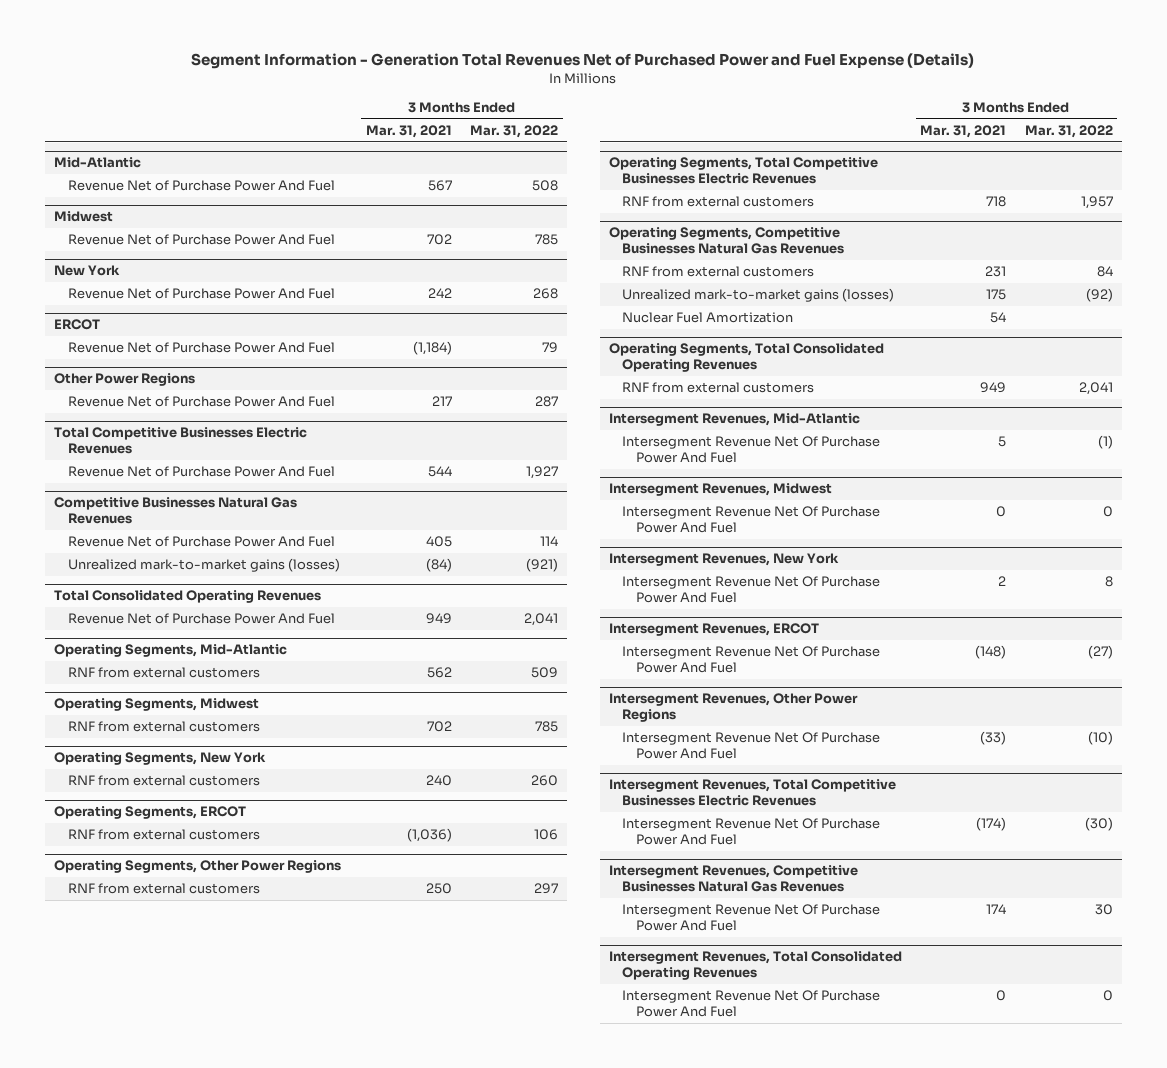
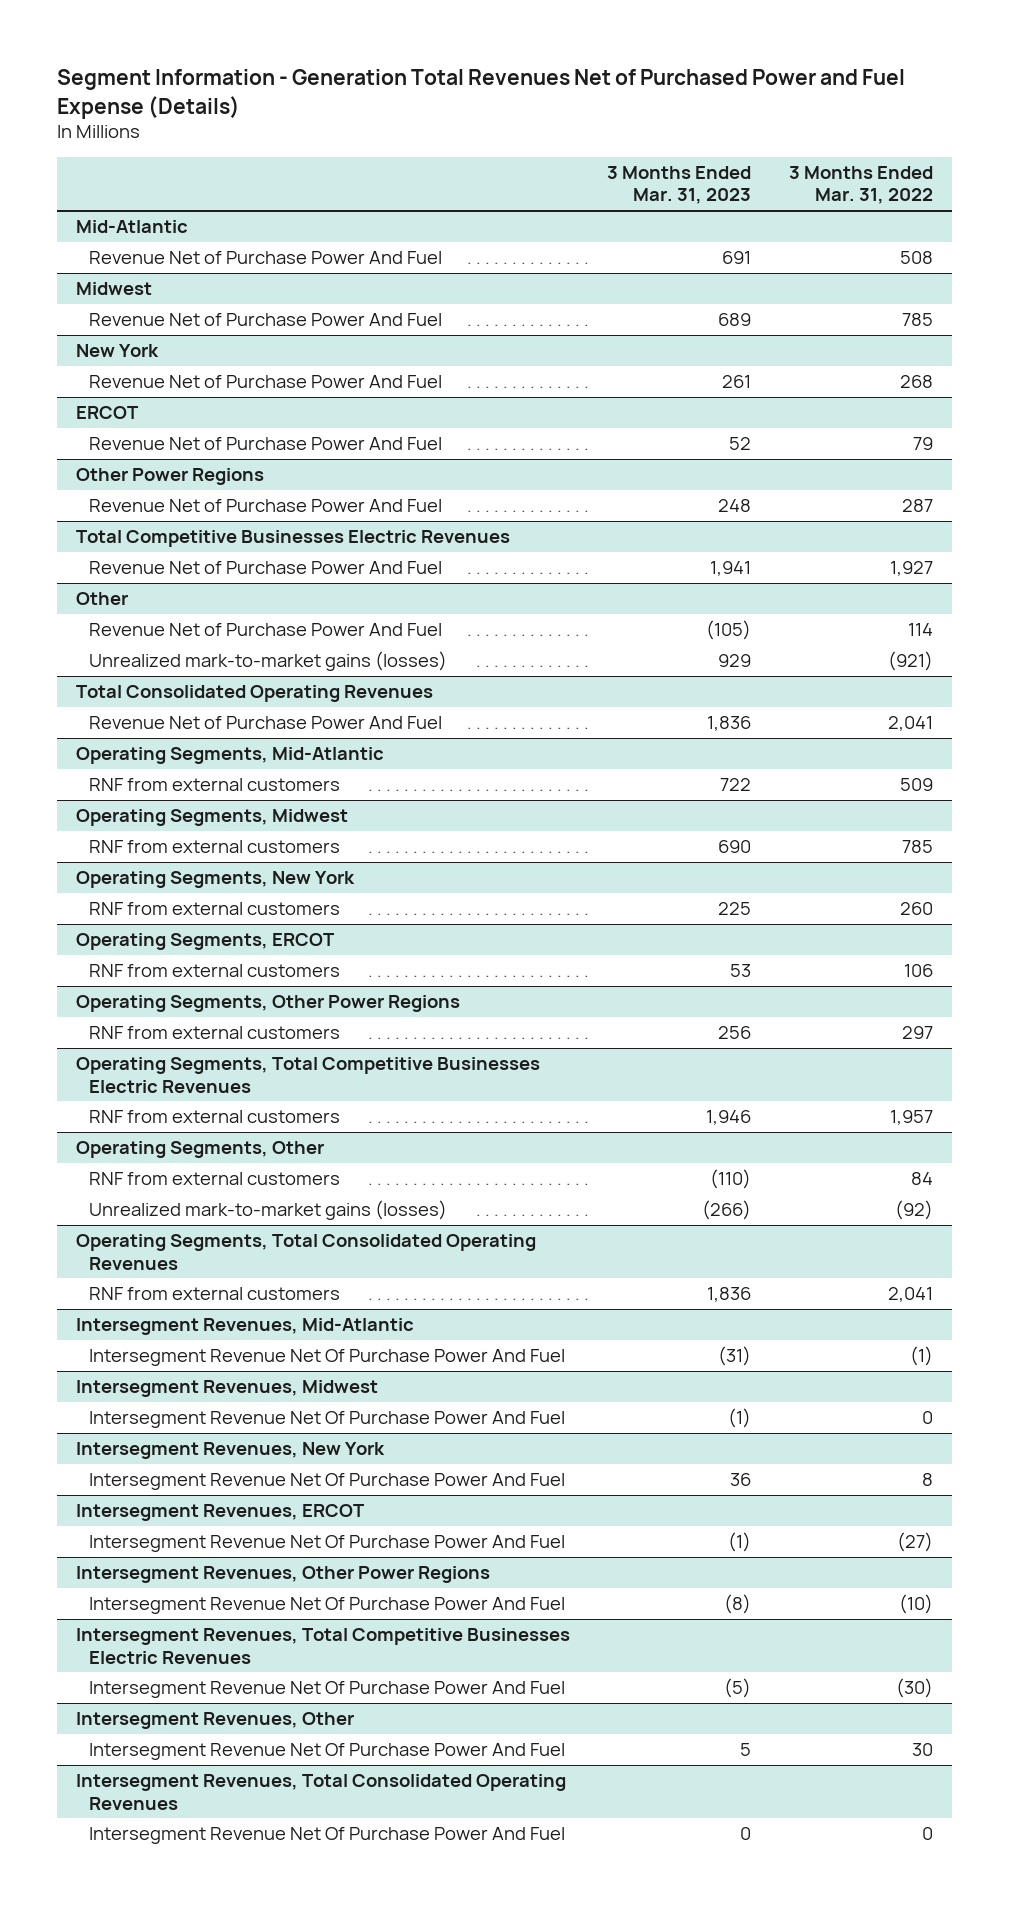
- | 3 Months Ended Mar. 31, 2021 | 3 Months Ended Mar. 31, 2022
+ | 3 Months Ended Mar. 31, 2023 | 3 Months Ended Mar. 31, 2022
- Competitive Businesses Natural Gas Revenues
+ Other
- Operating Segments, Competitive Businesses Natural Gas Revenues
+ Operating Segments, Other
- Nuclear Fuel Amortization | 54 |
- Intersegment Revenues, Competitive Businesses Natural Gas Revenues
+ Intersegment Revenues, Other

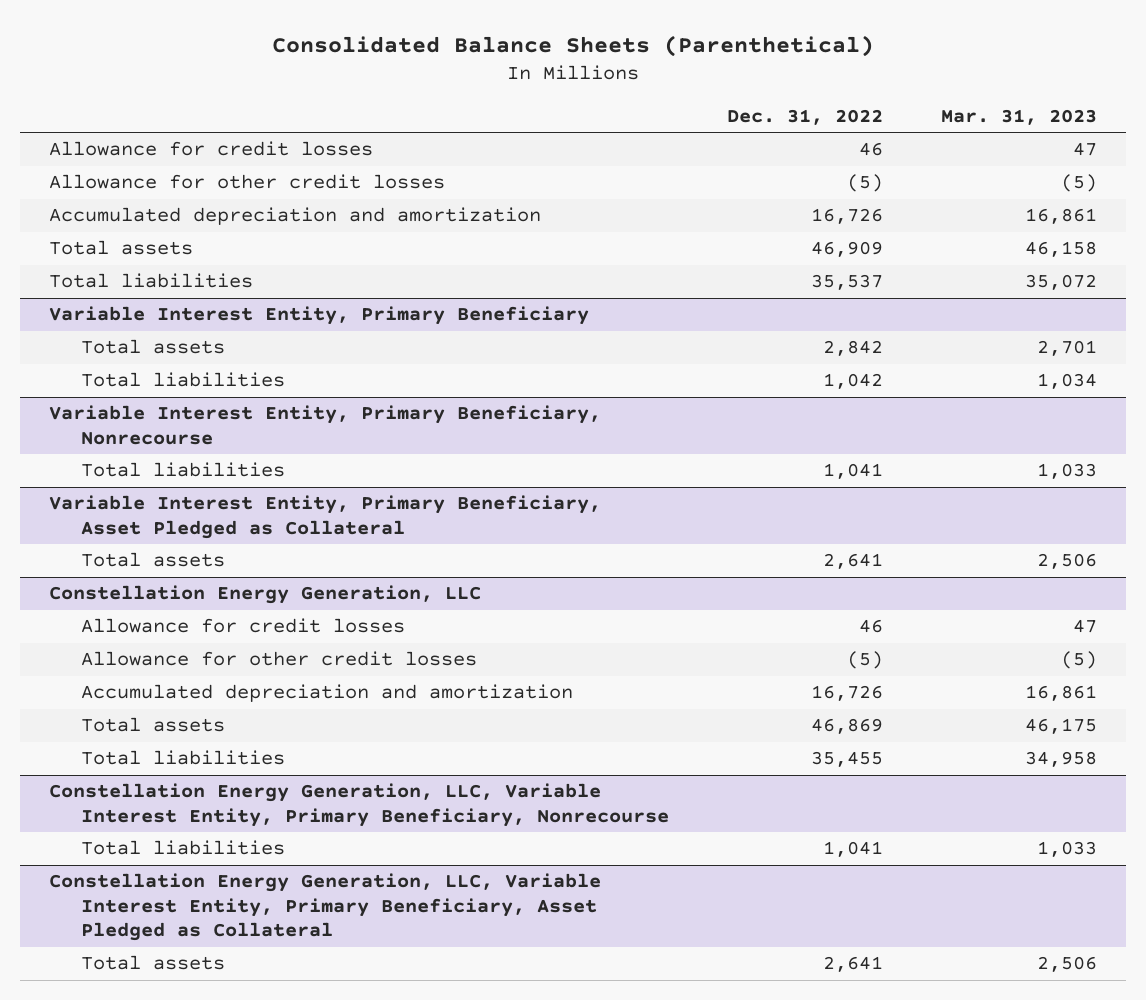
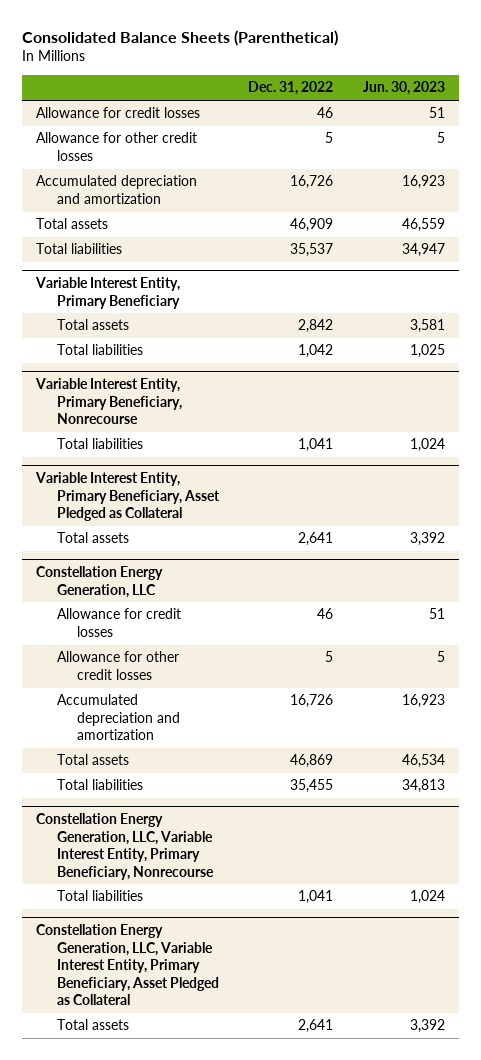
- | Dec. 31, 2022 | Mar. 31, 2023
+ | Dec. 31, 2022 | Jun. 30, 2023
- Allowance for other credit losses | (5) | (5)
+ Allowance for other credit losses | 5 | 5
@ Constellation Energy Generation, LLC
- Allowance for other credit losses | (5) | (5)
+ Allowance for other credit losses | 5 | 5

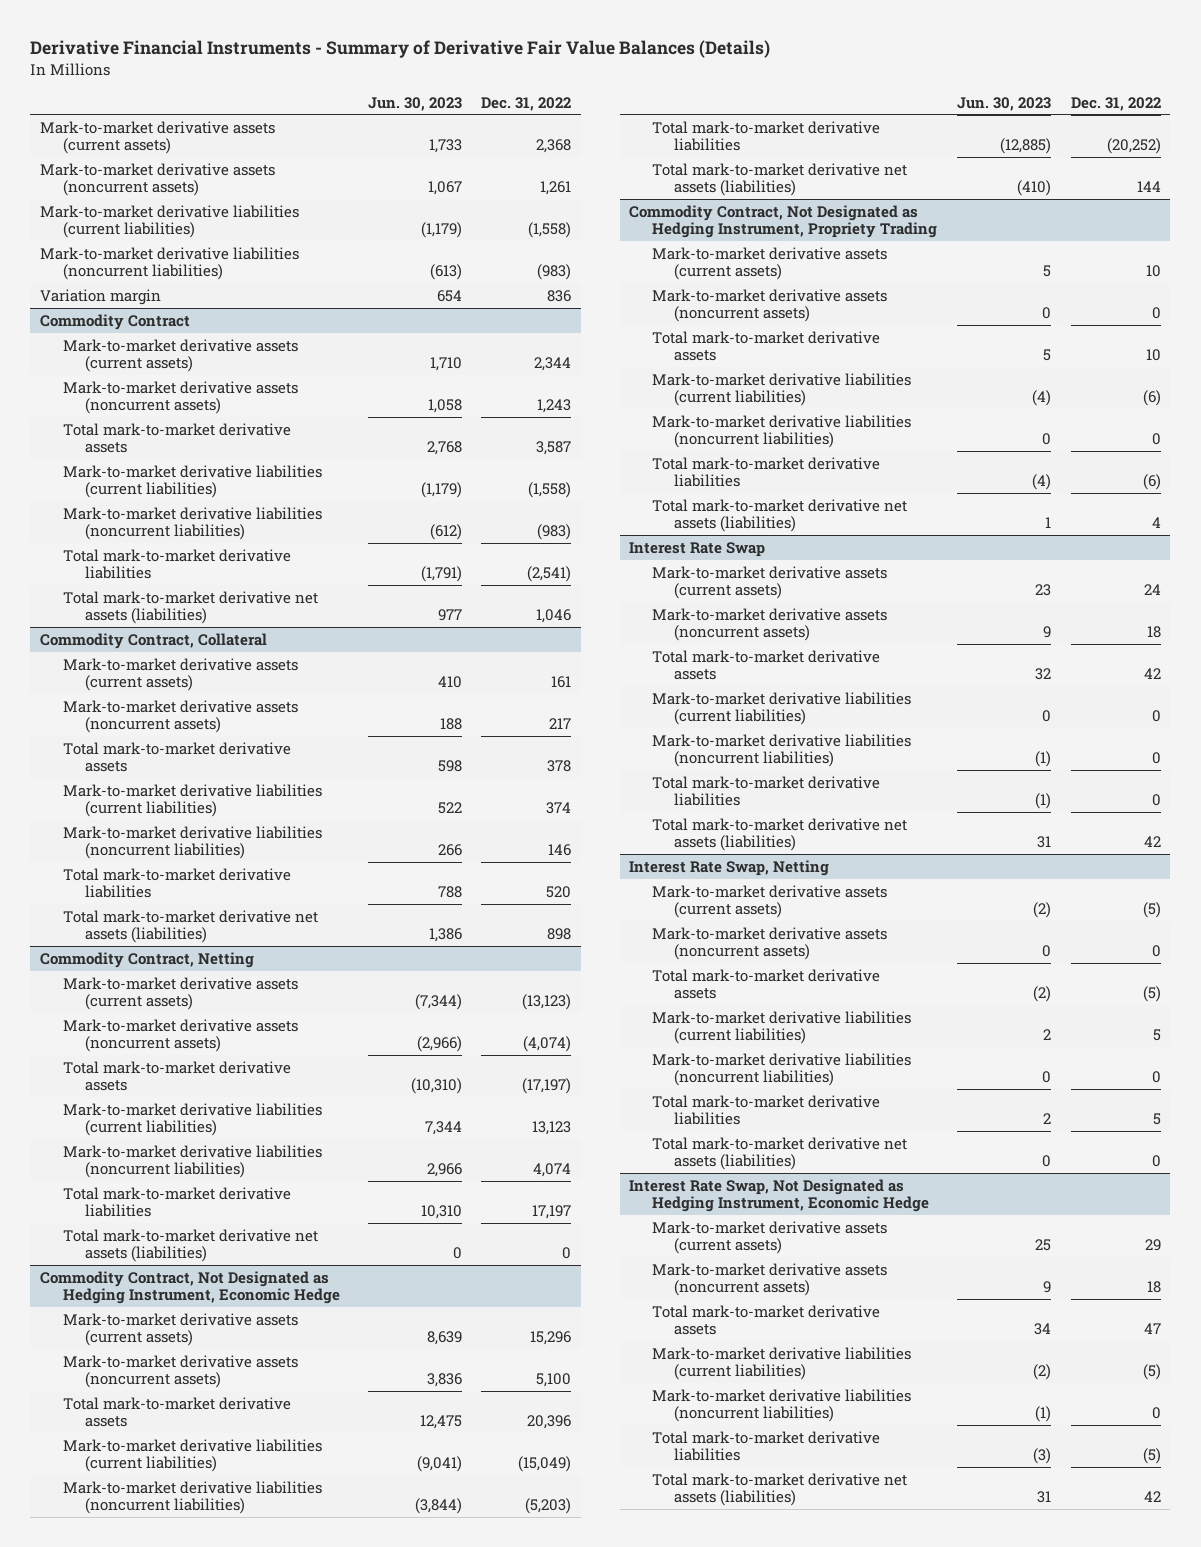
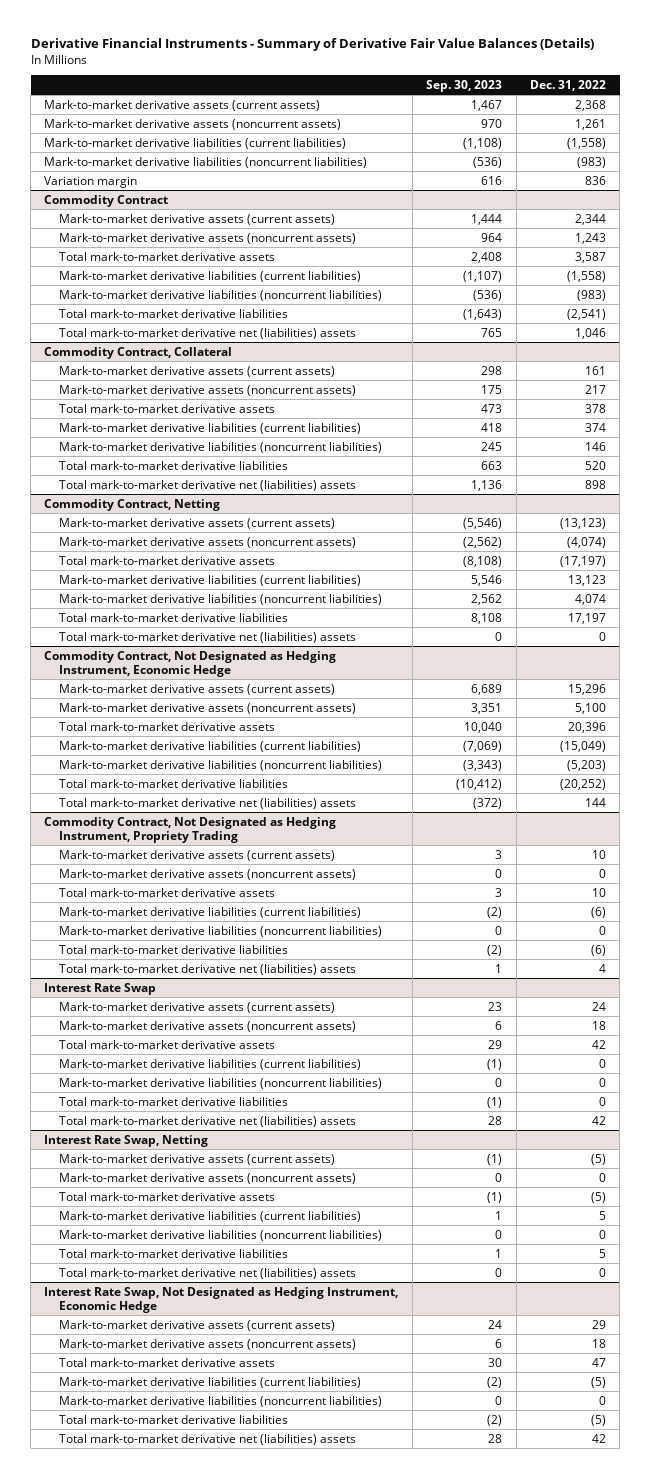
- | Jun. 30, 2023 | Dec. 31, 2022
+ | Sep. 30, 2023 | Dec. 31, 2022
@ Commodity Contract
- Total mark-to-market derivative net assets (liabilities) | 977 | 1,046
+ Total mark-to-market derivative net (liabilities) assets | 765 | 1,046
@ Commodity Contract, Collateral
- Total mark-to-market derivative net assets (liabilities) | 1,386 | 898
+ Total mark-to-market derivative net (liabilities) assets | 1,136 | 898
@ Commodity Contract, Netting
- Total mark-to-market derivative net assets (liabilities) | 0 | 0
+ Total mark-to-market derivative net (liabilities) assets | 0 | 0
@ Commodity Contract, Not Designated as Hedging Instrument, Economic Hedge
- Total mark-to-market derivative net assets (liabilities) | (410) | 144
+ Total mark-to-market derivative net (liabilities) assets | (372) | 144
@ Commodity Contract, Not Designated as Hedging Instrument, Propriety Trading
- Total mark-to-market derivative net assets (liabilities) | 1 | 4
+ Total mark-to-market derivative net (liabilities) assets | 1 | 4
@ Interest Rate Swap
- Total mark-to-market derivative net assets (liabilities) | 31 | 42
+ Total mark-to-market derivative net (liabilities) assets | 28 | 42
@ Interest Rate Swap, Netting
- Total mark-to-market derivative net assets (liabilities) | 0 | 0
+ Total mark-to-market derivative net (liabilities) assets | 0 | 0
@ Interest Rate Swap, Not Designated as Hedging Instrument, Economic Hedge
- Total mark-to-market derivative net assets (liabilities) | 31 | 42
+ Total mark-to-market derivative net (liabilities) assets | 28 | 42

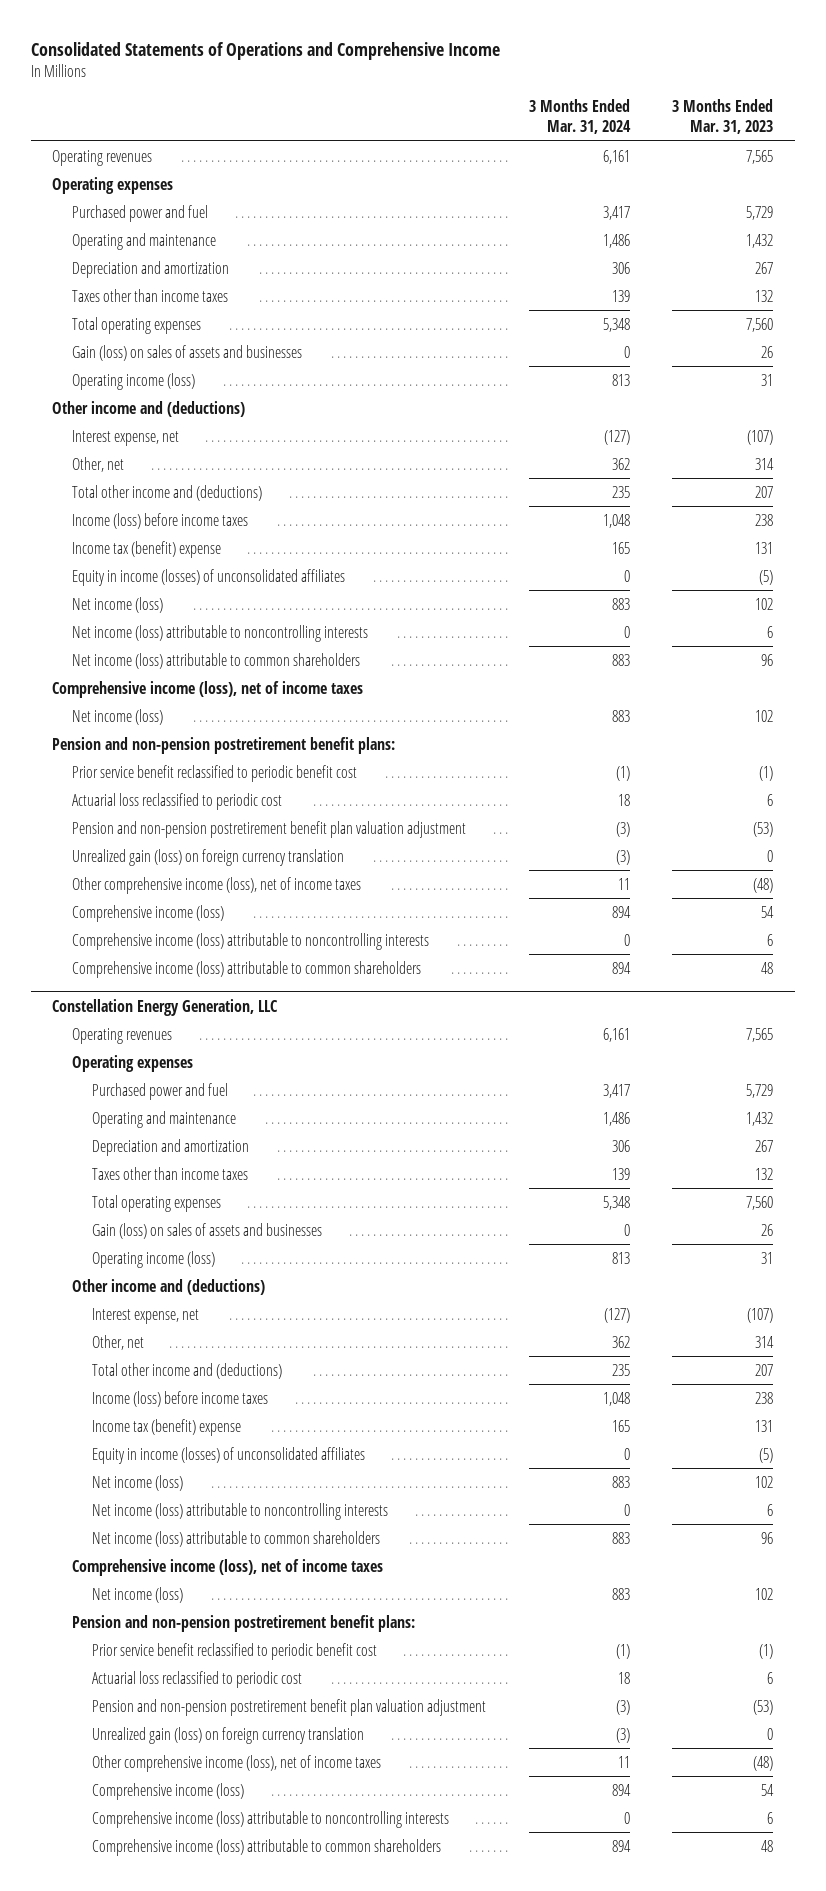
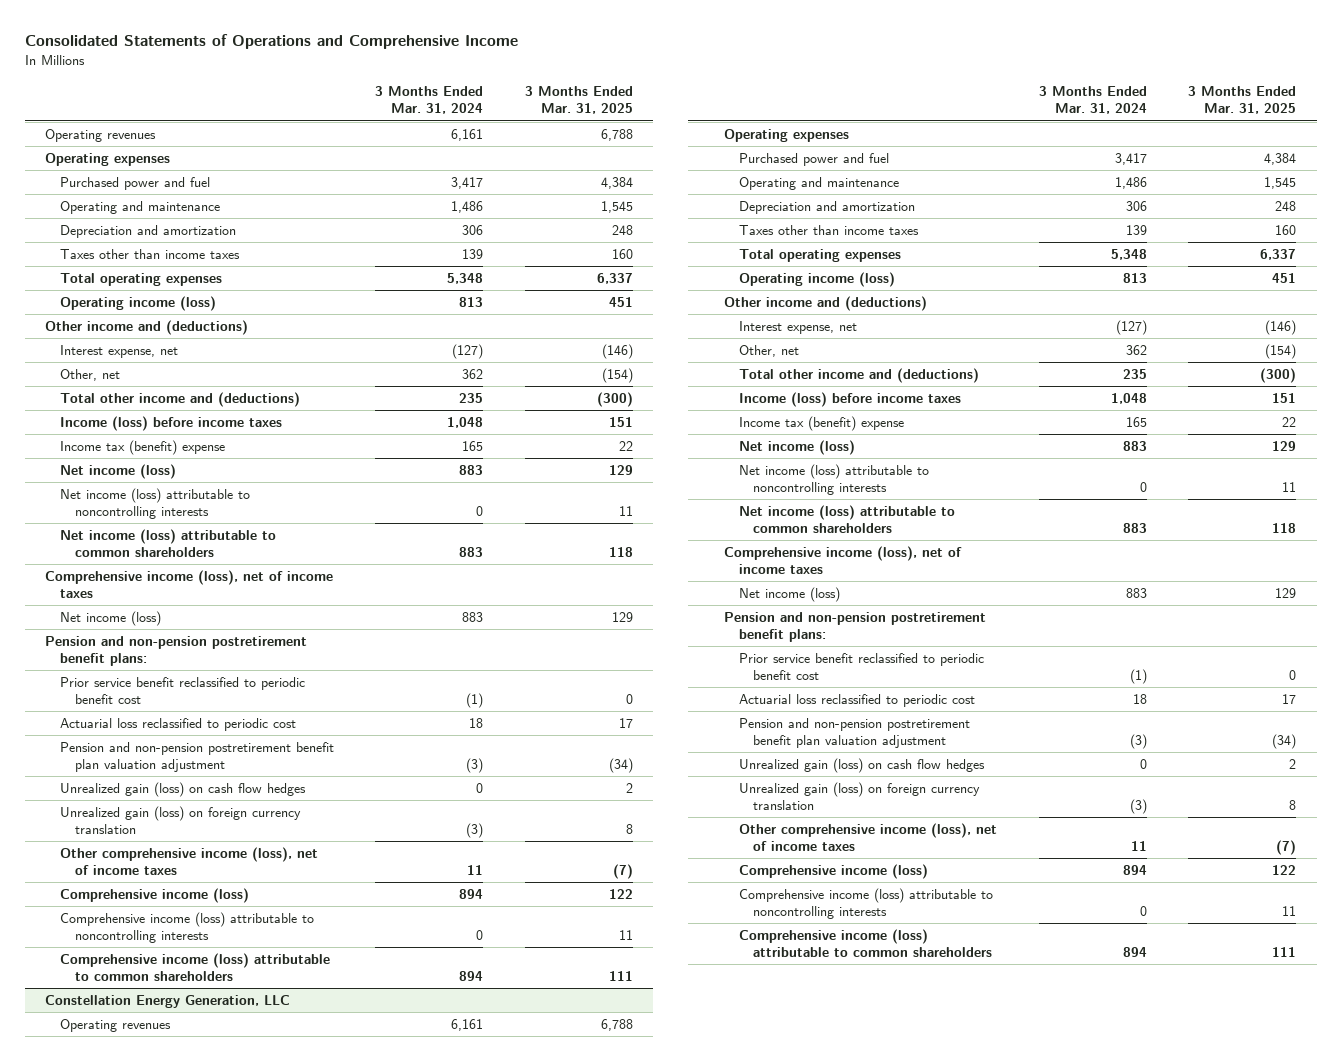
- | 3 Months Ended Mar. 31, 2024 | 3 Months Ended Mar. 31, 2023
+ | 3 Months Ended Mar. 31, 2024 | 3 Months Ended Mar. 31, 2025
- Gain (loss) on sales of assets and businesses | 0 | 26
- Equity in income (losses) of unconsolidated affiliates | 0 | (5)
+ Unrealized gain (loss) on cash flow hedges | 0 | 2
@ Constellation Energy Generation, LLC
- Gain (loss) on sales of assets and businesses | 0 | 26
- Equity in income (losses) of unconsolidated affiliates | 0 | (5)
+ Unrealized gain (loss) on cash flow hedges | 0 | 2

